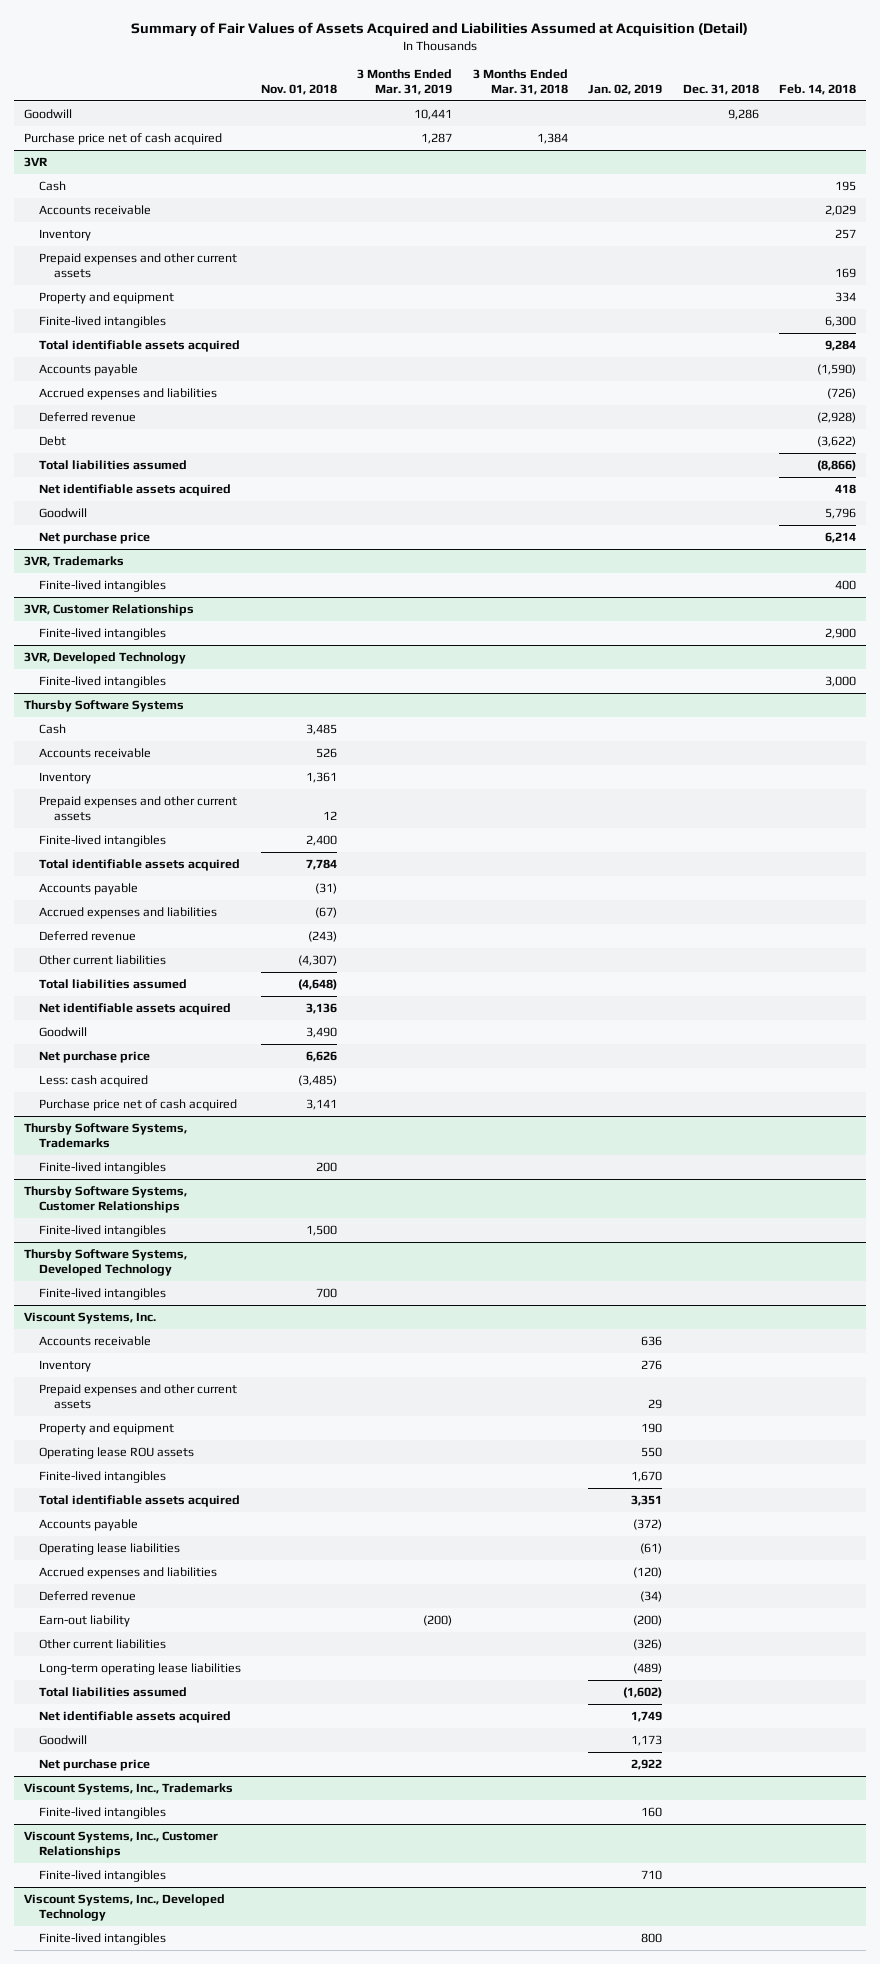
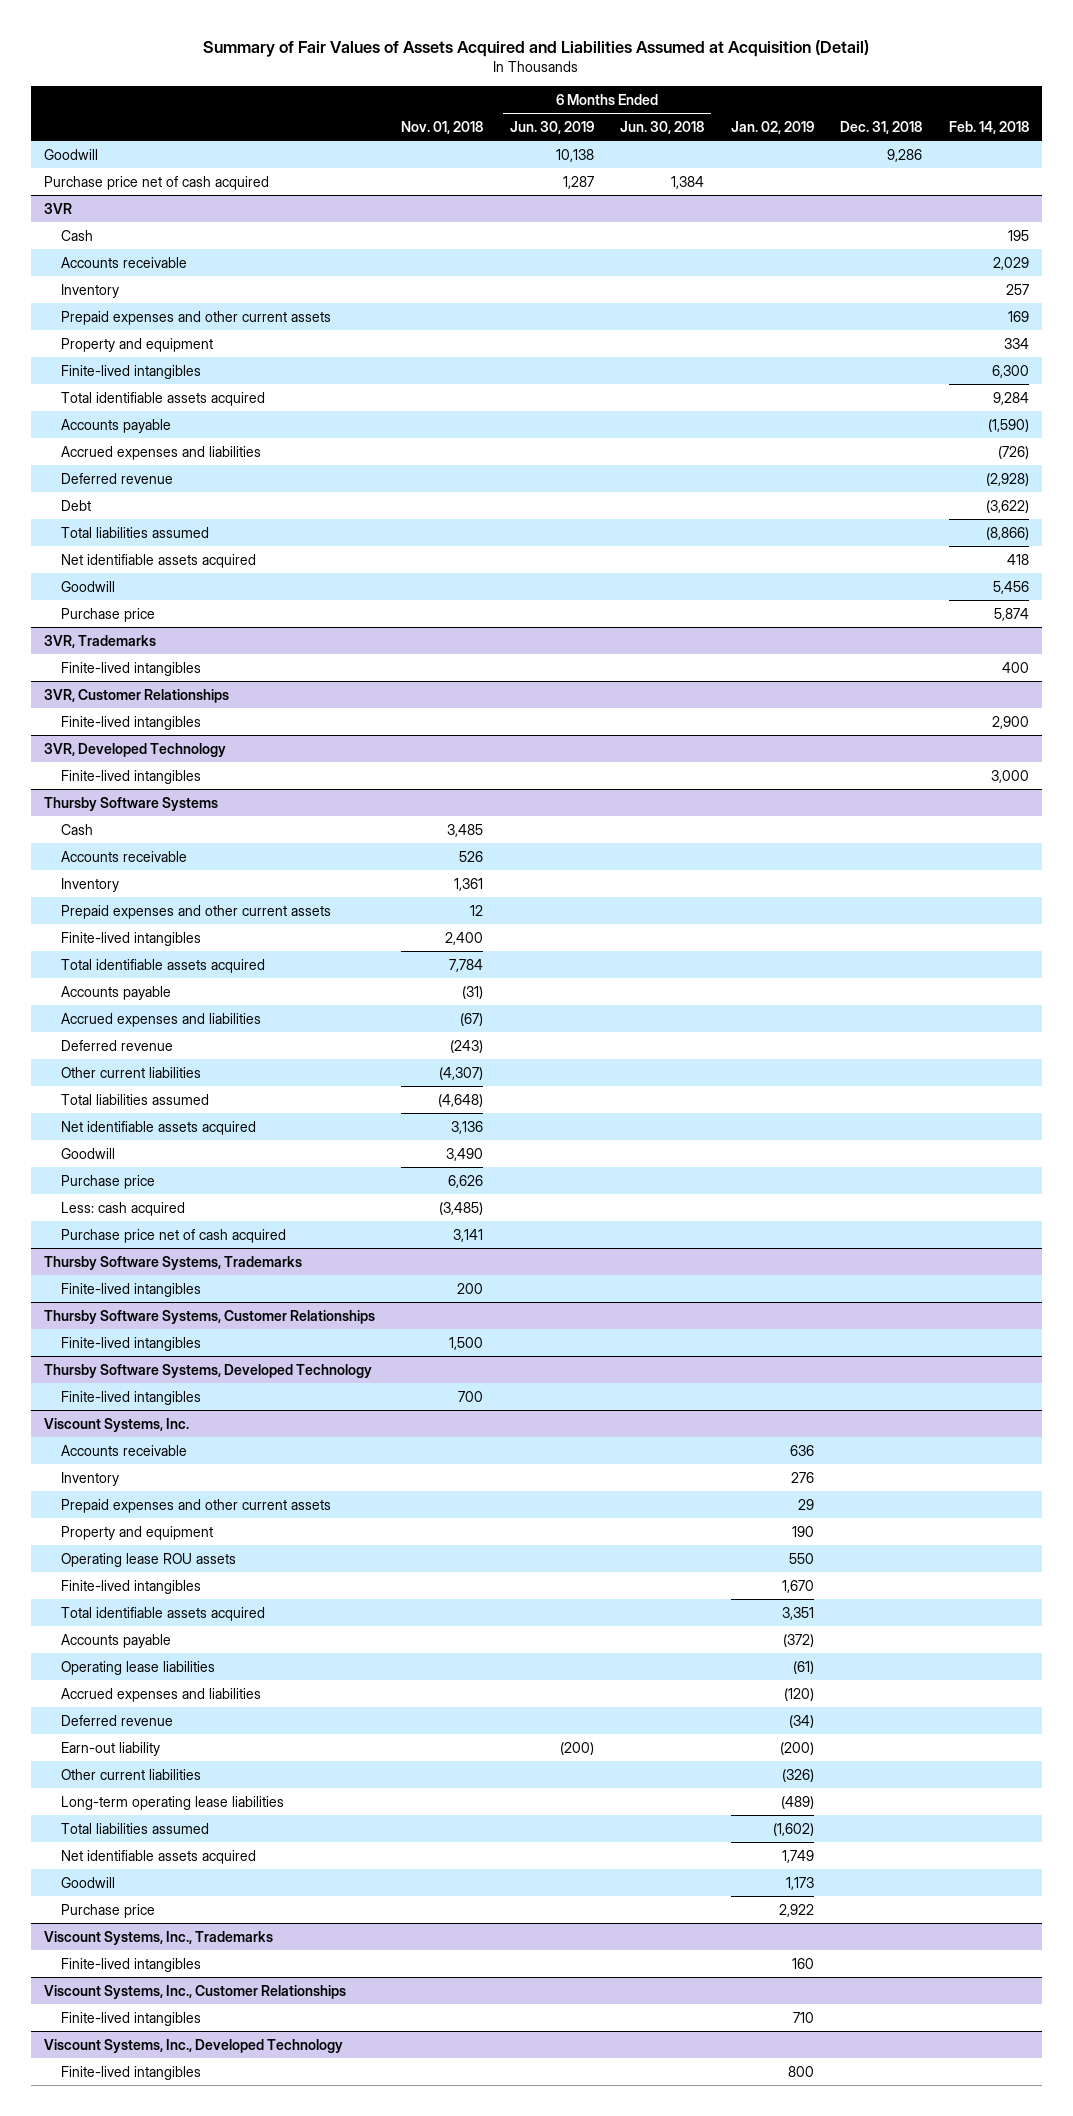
- | Nov. 01, 2018 | 3 Months Ended Mar. 31, 2019 | 3 Months Ended Mar. 31, 2018 | Jan. 02, 2019 | Dec. 31, 2018 | Feb. 14, 2018
+ | Nov. 01, 2018 | 6 Months Ended Jun. 30, 2019 | 6 Months Ended Jun. 30, 2018 | Jan. 02, 2019 | Dec. 31, 2018 | Feb. 14, 2018
@ 3VR
- Goodwill | | | | | | 5,796
- Net purchase price | | | | | | 6,214
+ Goodwill | | | | | | 5,456
+ Purchase price | | | | | | 5,874
@ Thursby Software Systems
- Net purchase price | 6,626 | | | | |
+ Purchase price | 6,626 | | | | |
@ Viscount Systems, Inc.
- Net purchase price | | | | 2,922 | |
+ Purchase price | | | | 2,922 | |

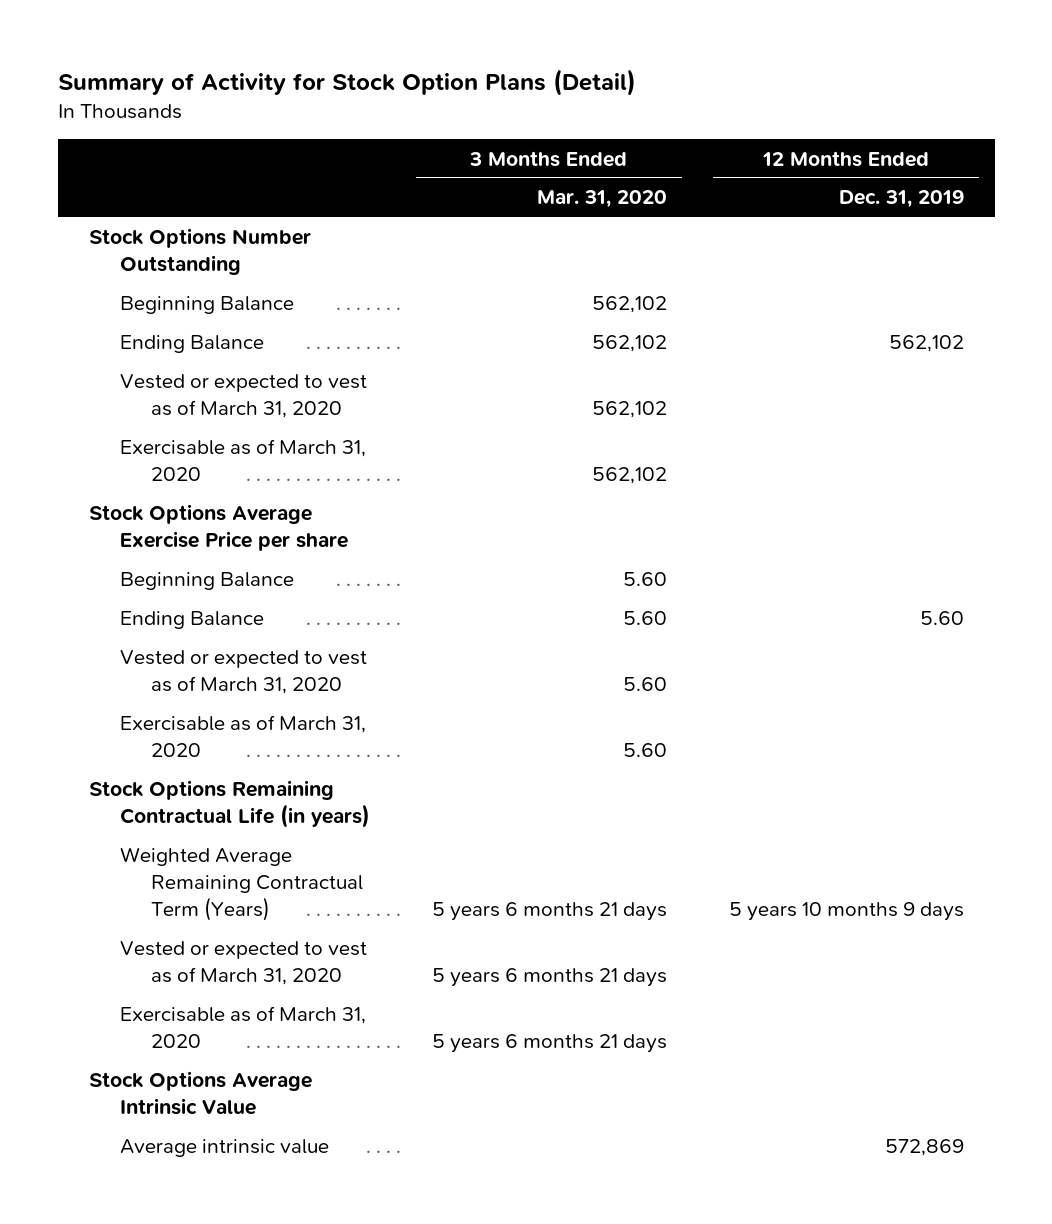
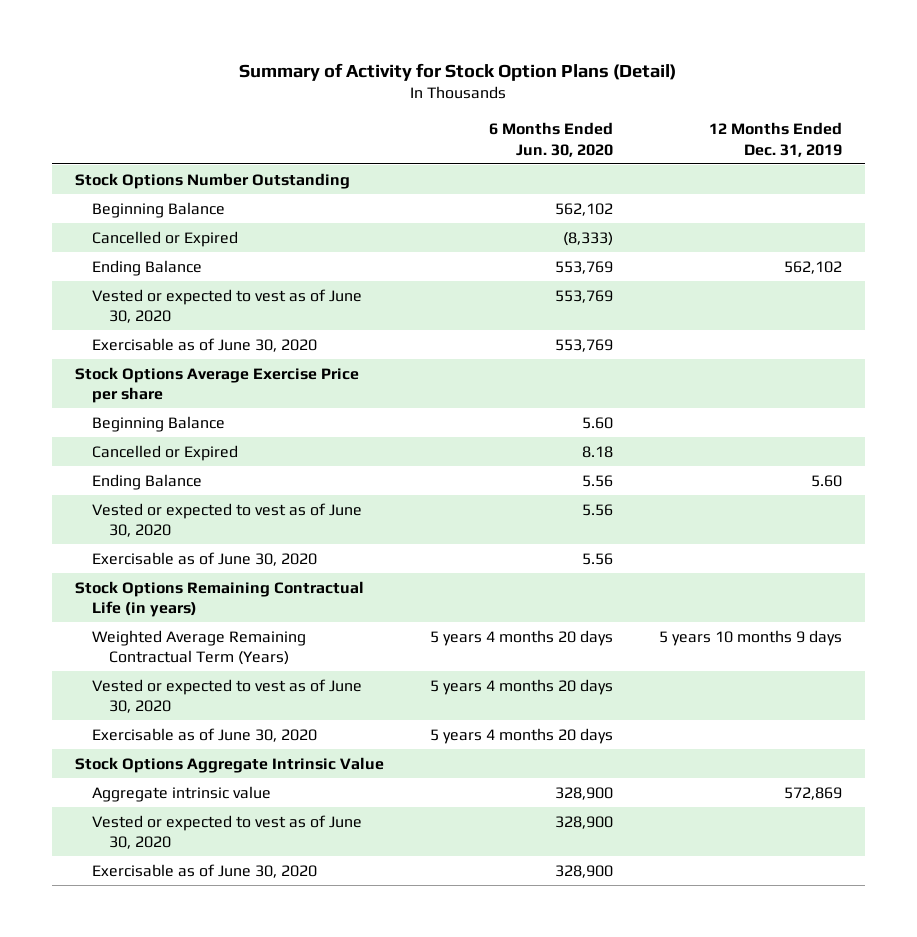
- | 3 Months Ended Mar. 31, 2020 | 12 Months Ended Dec. 31, 2019
+ | 6 Months Ended Jun. 30, 2020 | 12 Months Ended Dec. 31, 2019
+ Cancelled or Expired | (8,333) |
- Vested or expected to vest as of March 31, 2020 | 562,102 |
- Exercisable as of March 31, 2020 | 562,102 |
+ Vested or expected to vest as of June 30, 2020 | 553,769 |
+ Exercisable as of June 30, 2020 | 553,769 |
+ Cancelled or Expired | 8.18 |
- Vested or expected to vest as of March 31, 2020 | 5.60 |
- Exercisable as of March 31, 2020 | 5.60 |
+ Vested or expected to vest as of June 30, 2020 | 5.56 |
+ Exercisable as of June 30, 2020 | 5.56 |
- Vested or expected to vest as of March 31, 2020 | 5 years 6 months 21 days |
- Exercisable as of March 31, 2020 | 5 years 6 months 21 days |
- Stock Options Average Intrinsic Value
- Average intrinsic value | | 572,869
+ Vested or expected to vest as of June 30, 2020 | 5 years 4 months 20 days |
+ Exercisable as of June 30, 2020 | 5 years 4 months 20 days |
+ Stock Options Aggregate Intrinsic Value
+ Aggregate intrinsic value | 328,900 | 572,869
+ Vested or expected to vest as of June 30, 2020 | 328,900 |
+ Exercisable as of June 30, 2020 | 328,900 |

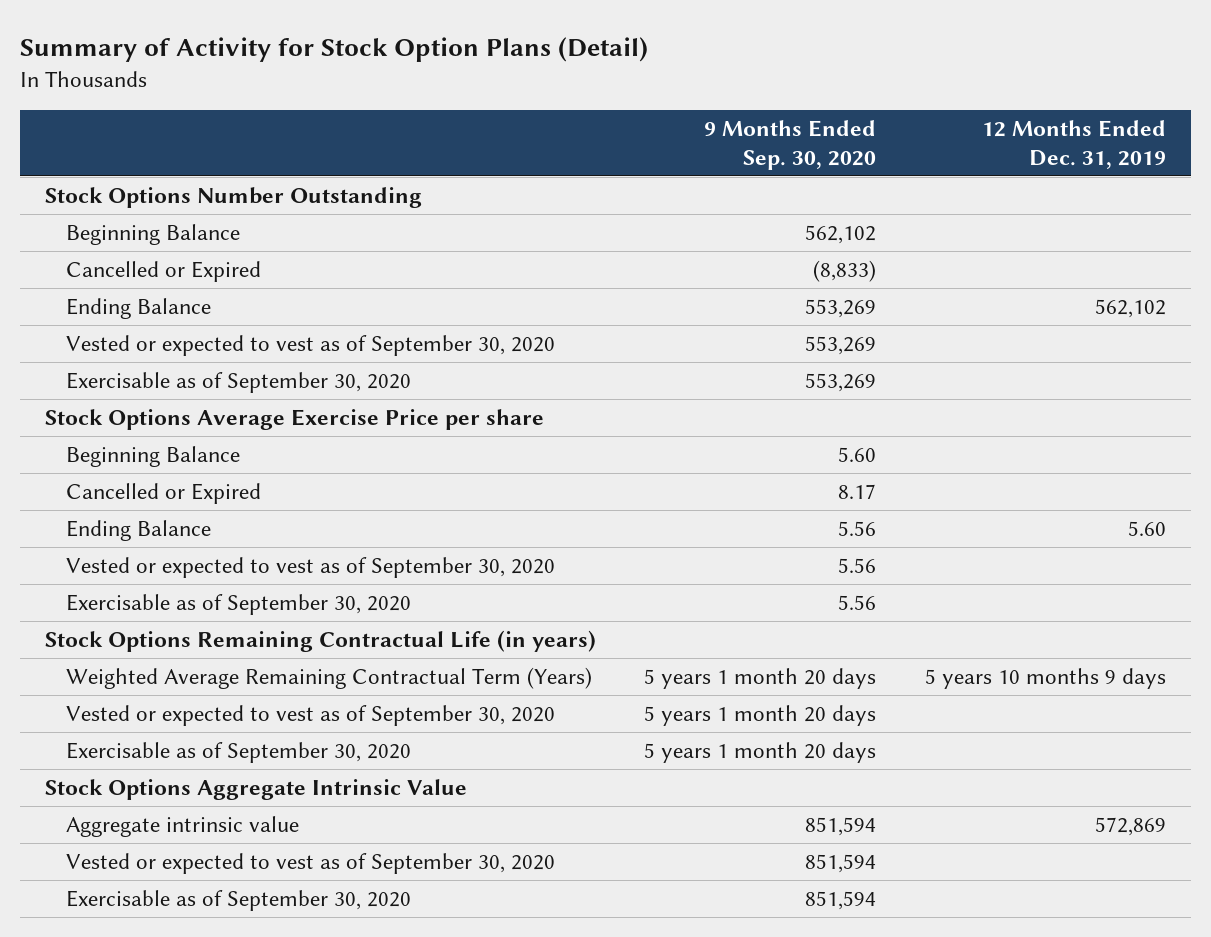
- | 6 Months Ended Jun. 30, 2020 | 12 Months Ended Dec. 31, 2019
+ | 9 Months Ended Sep. 30, 2020 | 12 Months Ended Dec. 31, 2019
- Vested or expected to vest as of June 30, 2020 | 553,769 |
- Exercisable as of June 30, 2020 | 553,769 |
+ Vested or expected to vest as of September 30, 2020 | 553,269 |
+ Exercisable as of September 30, 2020 | 553,269 |
- Vested or expected to vest as of June 30, 2020 | 5.56 |
- Exercisable as of June 30, 2020 | 5.56 |
+ Vested or expected to vest as of September 30, 2020 | 5.56 |
+ Exercisable as of September 30, 2020 | 5.56 |
- Vested or expected to vest as of June 30, 2020 | 5 years 4 months 20 days |
- Exercisable as of June 30, 2020 | 5 years 4 months 20 days |
+ Vested or expected to vest as of September 30, 2020 | 5 years 1 month 20 days |
+ Exercisable as of September 30, 2020 | 5 years 1 month 20 days |
- Vested or expected to vest as of June 30, 2020 | 328,900 |
- Exercisable as of June 30, 2020 | 328,900 |
+ Vested or expected to vest as of September 30, 2020 | 851,594 |
+ Exercisable as of September 30, 2020 | 851,594 |

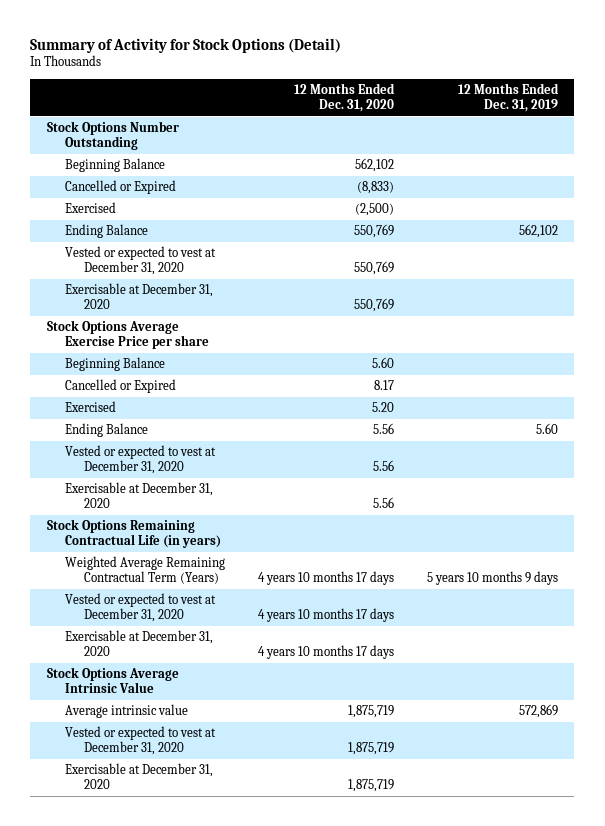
- Summary of Activity for Stock Option Plans (Detail)
+ Summary of Activity for Stock Options (Detail)
- | 9 Months Ended Sep. 30, 2020 | 12 Months Ended Dec. 31, 2019
+ | 12 Months Ended Dec. 31, 2020 | 12 Months Ended Dec. 31, 2019
+ Exercised | (2,500) |
- Vested or expected to vest as of September 30, 2020 | 553,269 |
- Exercisable as of September 30, 2020 | 553,269 |
+ Vested or expected to vest at December 31, 2020 | 550,769 |
+ Exercisable at December 31, 2020 | 550,769 |
+ Exercised | 5.20 |
- Vested or expected to vest as of September 30, 2020 | 5.56 |
- Exercisable as of September 30, 2020 | 5.56 |
+ Vested or expected to vest at December 31, 2020 | 5.56 |
+ Exercisable at December 31, 2020 | 5.56 |
- Vested or expected to vest as of September 30, 2020 | 5 years 1 month 20 days |
- Exercisable as of September 30, 2020 | 5 years 1 month 20 days |
- Stock Options Aggregate Intrinsic Value
- Aggregate intrinsic value | 851,594 | 572,869
- Vested or expected to vest as of September 30, 2020 | 851,594 |
- Exercisable as of September 30, 2020 | 851,594 |
+ Vested or expected to vest at December 31, 2020 | 4 years 10 months 17 days |
+ Exercisable at December 31, 2020 | 4 years 10 months 17 days |
+ Stock Options Average Intrinsic Value
+ Average intrinsic value | 1,875,719 | 572,869
+ Vested or expected to vest at December 31, 2020 | 1,875,719 |
+ Exercisable at December 31, 2020 | 1,875,719 |

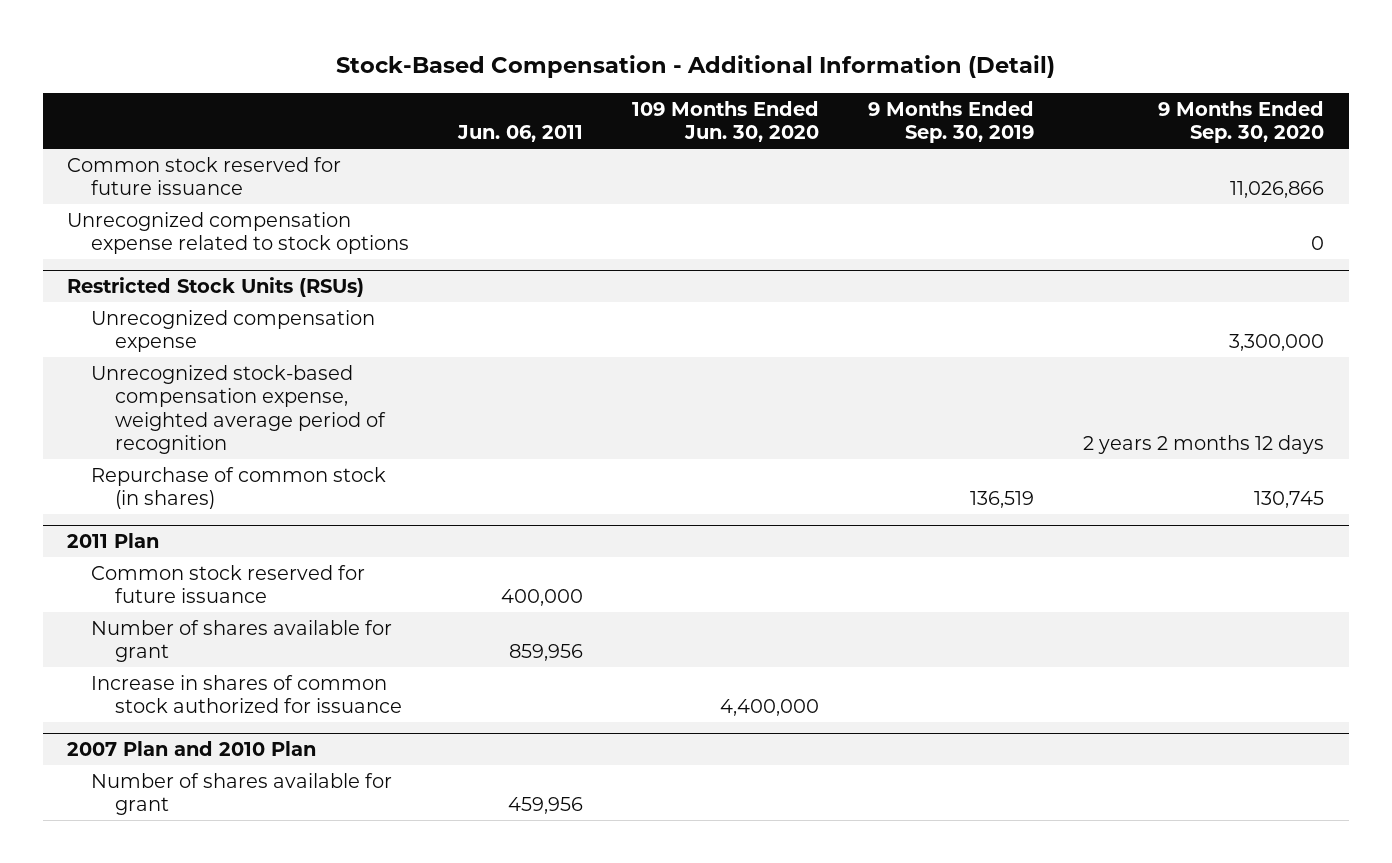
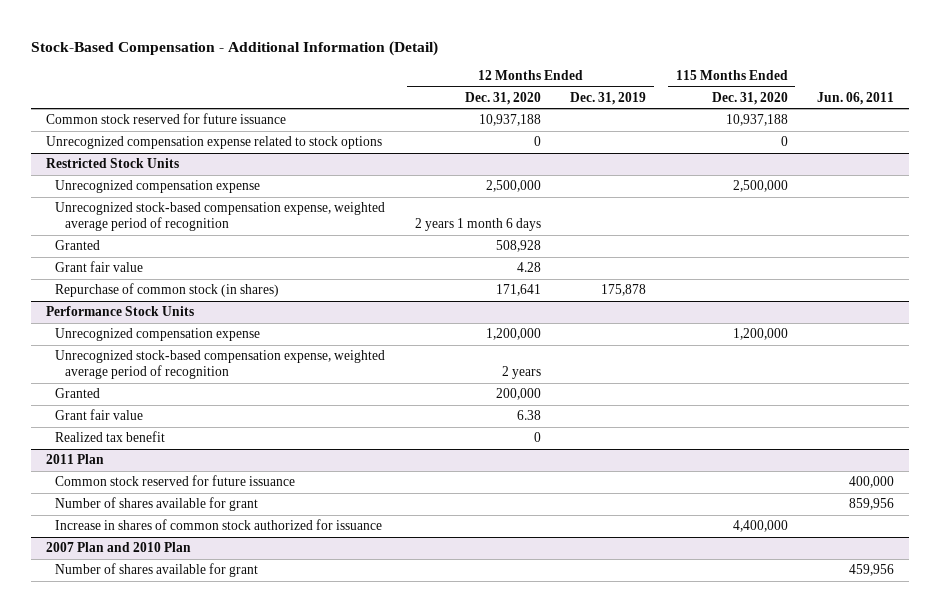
- | Jun. 06, 2011 | 109 Months Ended Jun. 30, 2020 | 9 Months Ended Sep. 30, 2019 | 9 Months Ended Sep. 30, 2020
+ | 12 Months Ended Dec. 31, 2020 | 12 Months Ended Dec. 31, 2019 | 115 Months Ended Dec. 31, 2020 | Jun. 06, 2011
- Restricted Stock Units (RSUs)
+ Restricted Stock Units
+ Granted | 508,928 | | |
+ Grant fair value | 4.28 | | |
+ Performance Stock Units
+ Unrecognized compensation expense | 1,200,000 | | 1,200,000 |
+ Unrecognized stock-based compensation expense, weighted average period of recognition | 2 years | | |
+ Granted | 200,000 | | |
+ Grant fair value | 6.38 | | |
+ Realized tax benefit | 0 | | |

